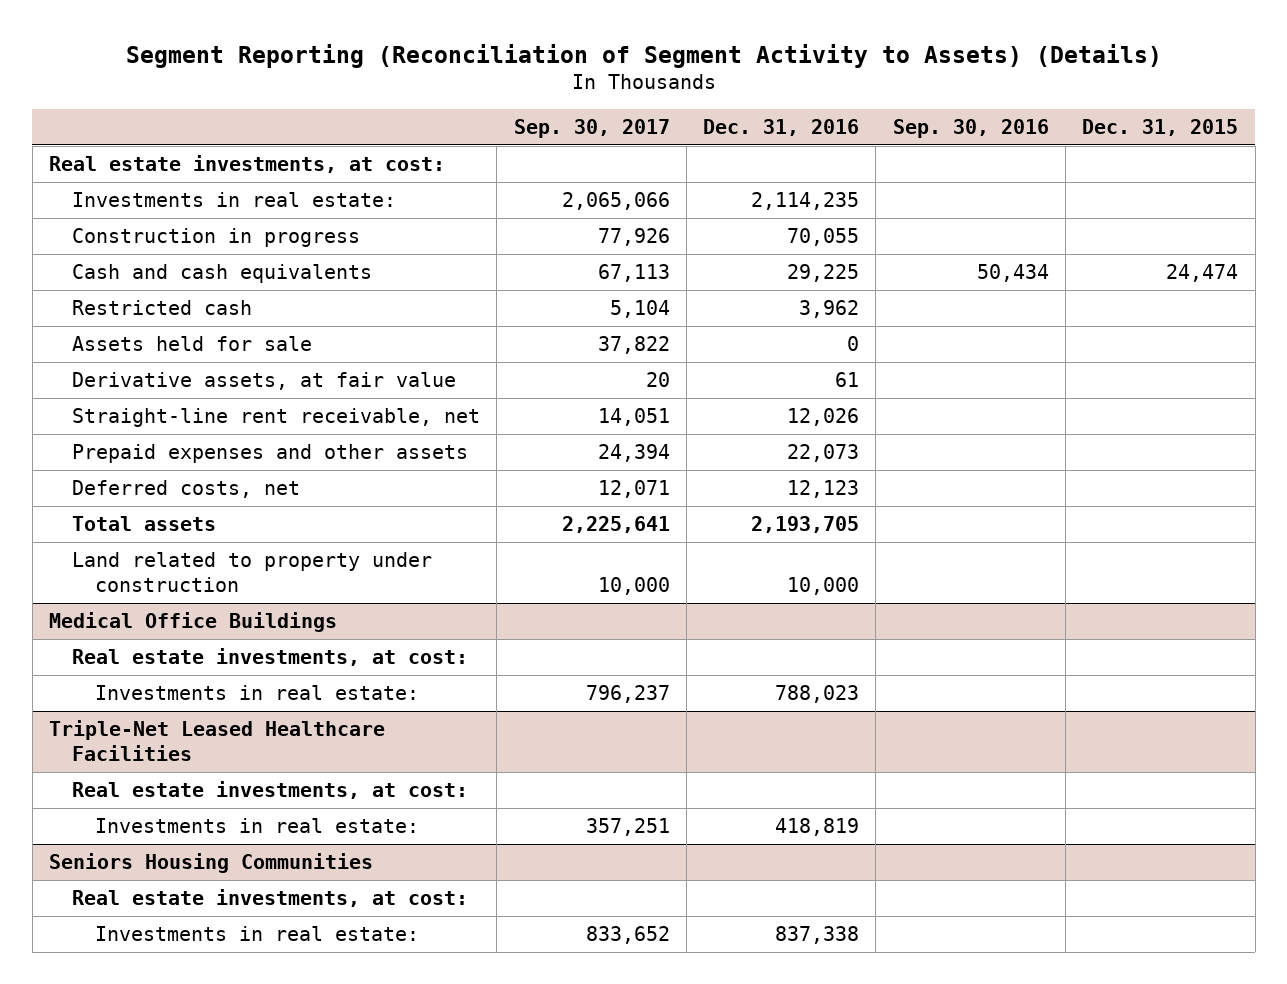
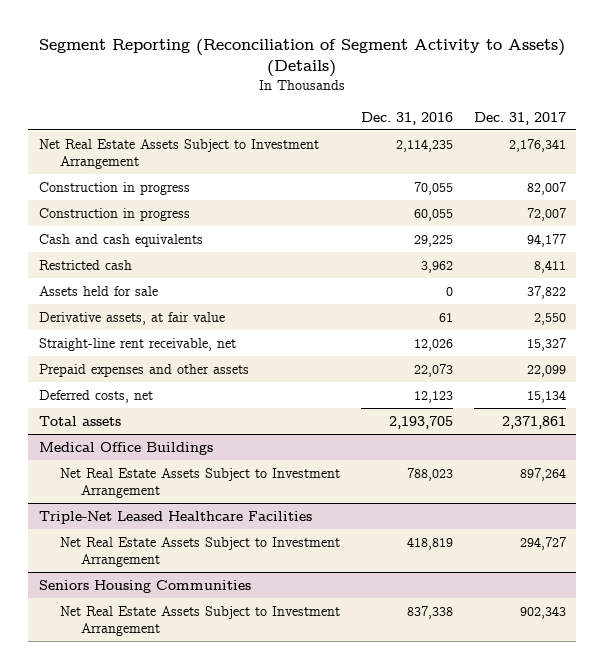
- | Sep. 30, 2017 | Dec. 31, 2016 | Sep. 30, 2016 | Dec. 31, 2015
+ | Dec. 31, 2016 | Dec. 31, 2017
- Real estate investments, at cost:
- Investments in real estate: | 2,065,066 | 2,114,235 | |
+ Net Real Estate Assets Subject to Investment Arrangement | 2,114,235 | 2,176,341
+ Construction in progress | 60,055 | 72,007
- Land related to property under construction | 10,000 | 10,000 | |
@ Medical Office Buildings
- Real estate investments, at cost:
- Investments in real estate: | 796,237 | 788,023 | |
+ Net Real Estate Assets Subject to Investment Arrangement | 788,023 | 897,264
@ Triple-Net Leased Healthcare Facilities
- Real estate investments, at cost:
- Investments in real estate: | 357,251 | 418,819 | |
+ Net Real Estate Assets Subject to Investment Arrangement | 418,819 | 294,727
@ Seniors Housing Communities
- Real estate investments, at cost:
- Investments in real estate: | 833,652 | 837,338 | |
+ Net Real Estate Assets Subject to Investment Arrangement | 837,338 | 902,343

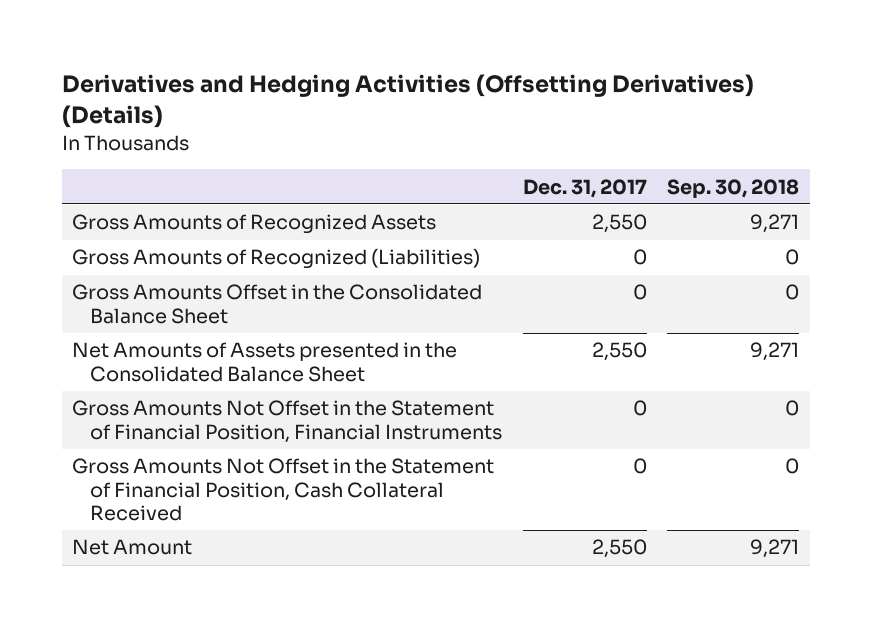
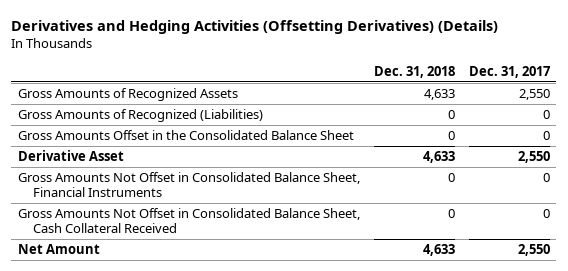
- | Dec. 31, 2017 | Sep. 30, 2018
+ | Dec. 31, 2018 | Dec. 31, 2017
- Net Amounts of Assets presented in the Consolidated Balance Sheet | 2,550 | 9,271
- Gross Amounts Not Offset in the Statement of Financial Position, Financial Instruments | 0 | 0
- Gross Amounts Not Offset in the Statement of Financial Position, Cash Collateral Received | 0 | 0
+ Derivative Asset | 4,633 | 2,550
+ Gross Amounts Not Offset in Consolidated Balance Sheet, Financial Instruments | 0 | 0
+ Gross Amounts Not Offset in Consolidated Balance Sheet, Cash Collateral Received | 0 | 0

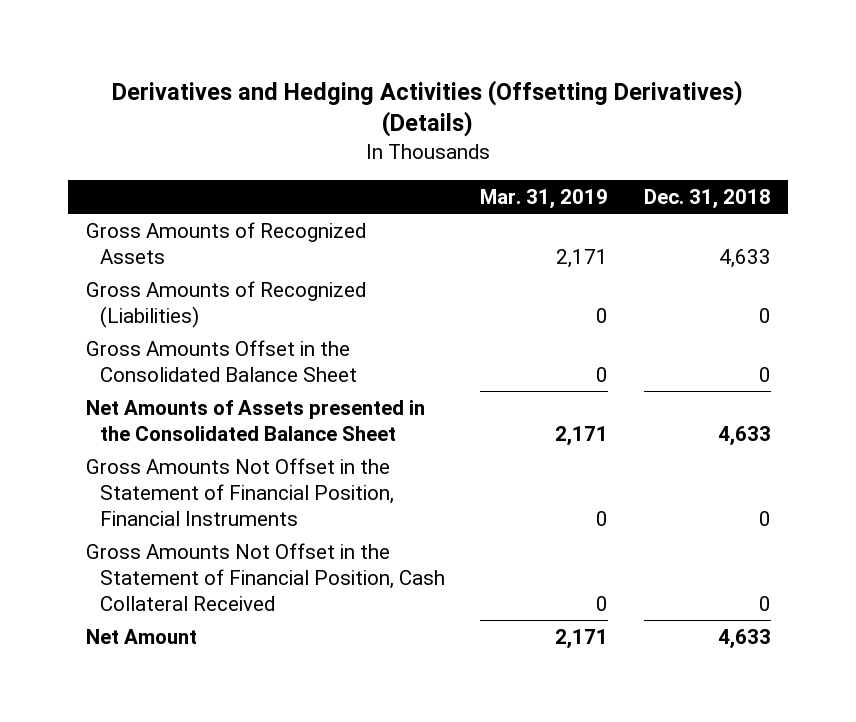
- | Dec. 31, 2018 | Dec. 31, 2017
+ | Mar. 31, 2019 | Dec. 31, 2018
- Derivative Asset | 4,633 | 2,550
- Gross Amounts Not Offset in Consolidated Balance Sheet, Financial Instruments | 0 | 0
- Gross Amounts Not Offset in Consolidated Balance Sheet, Cash Collateral Received | 0 | 0
+ Net Amounts of Assets presented in the Consolidated Balance Sheet | 2,171 | 4,633
+ Gross Amounts Not Offset in the Statement of Financial Position, Financial Instruments | 0 | 0
+ Gross Amounts Not Offset in the Statement of Financial Position, Cash Collateral Received | 0 | 0

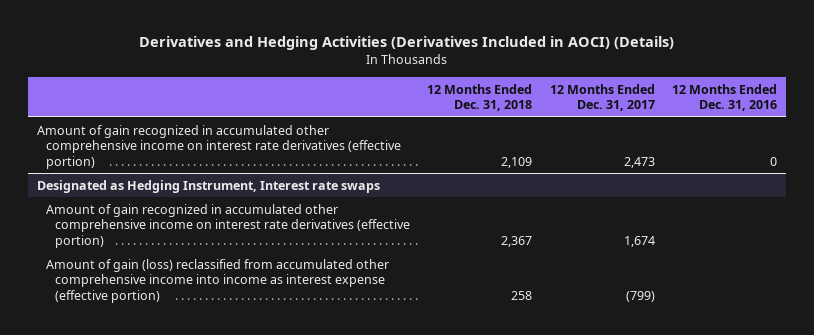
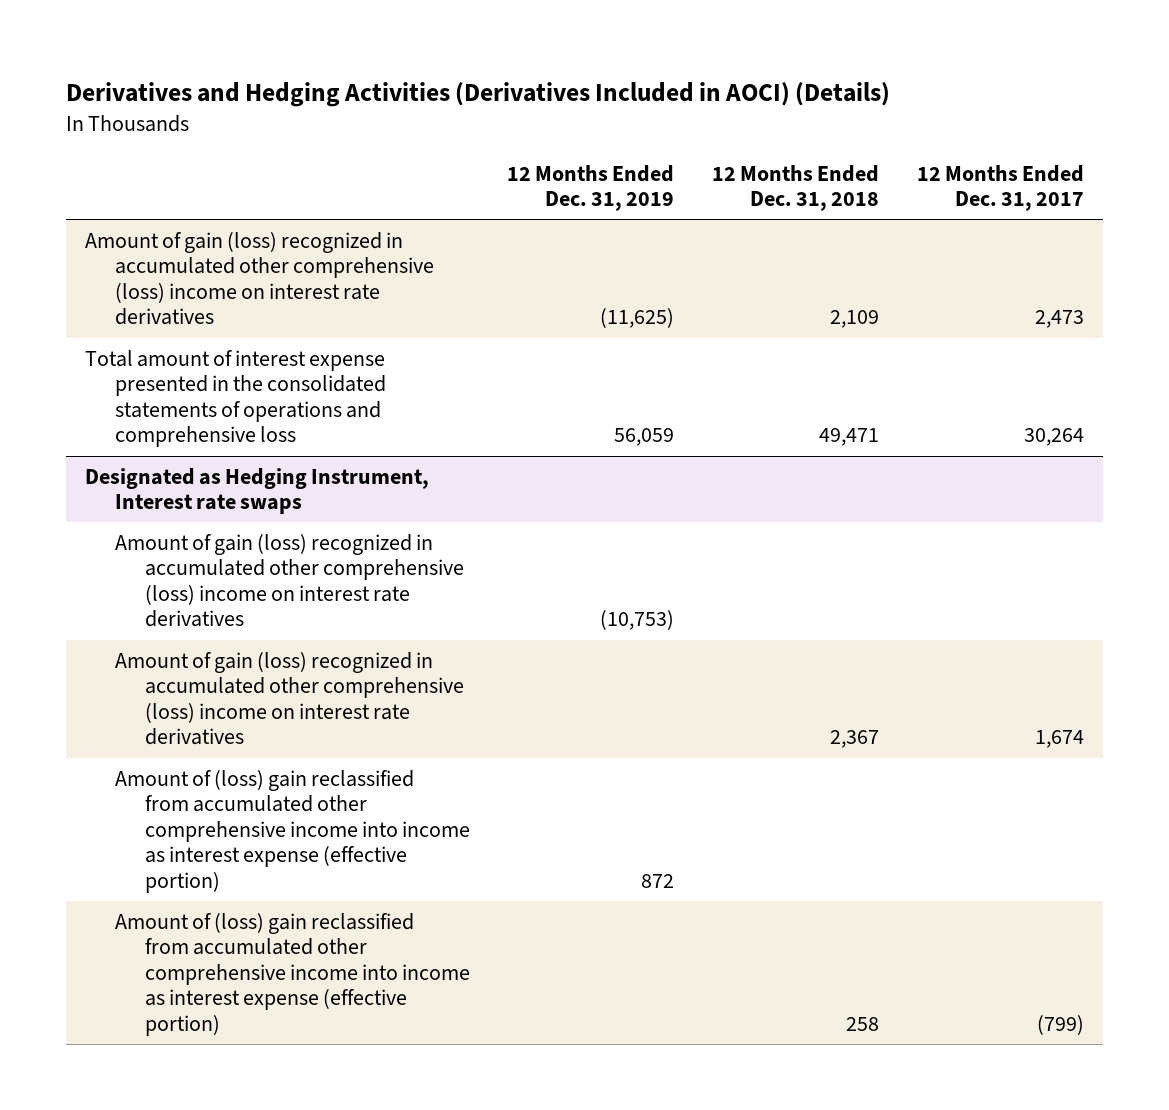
- | 12 Months Ended Dec. 31, 2018 | 12 Months Ended Dec. 31, 2017 | 12 Months Ended Dec. 31, 2016
+ | 12 Months Ended Dec. 31, 2019 | 12 Months Ended Dec. 31, 2018 | 12 Months Ended Dec. 31, 2017
- Amount of gain recognized in accumulated other comprehensive income on interest rate derivatives (effective portion) | 2,109 | 2,473 | 0
+ Amount of gain (loss) recognized in accumulated other comprehensive (loss) income on interest rate derivatives | (11,625) | 2,109 | 2,473
+ Total amount of interest expense presented in the consolidated statements of operations and comprehensive loss | 56,059 | 49,471 | 30,264
@ Designated as Hedging Instrument, Interest rate swaps
- Amount of gain recognized in accumulated other comprehensive income on interest rate derivatives (effective portion) | 2,367 | 1,674 |
- Amount of gain (loss) reclassified from accumulated other comprehensive income into income as interest expense (effective portion) | 258 | (799) |
+ Amount of gain (loss) recognized in accumulated other comprehensive (loss) income on interest rate derivatives | (10,753) | |
+ Amount of gain (loss) recognized in accumulated other comprehensive (loss) income on interest rate derivatives | | 2,367 | 1,674
+ Amount of (loss) gain reclassified from accumulated other comprehensive income into income as interest expense (effective portion) | 872 | |
+ Amount of (loss) gain reclassified from accumulated other comprehensive income into income as interest expense (effective portion) | | 258 | (799)

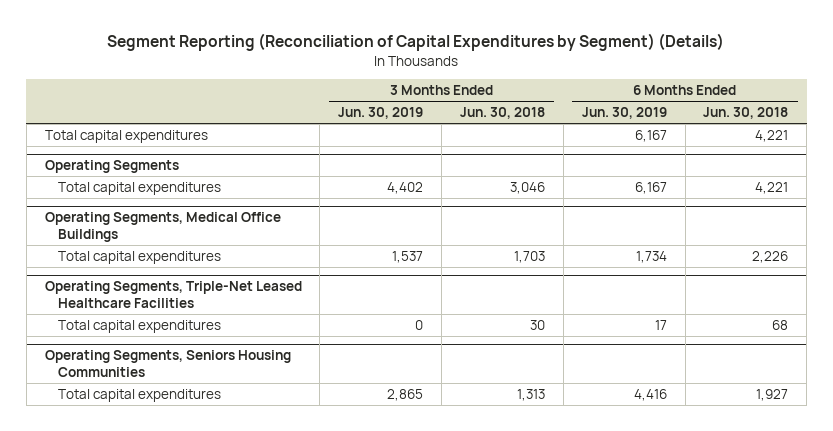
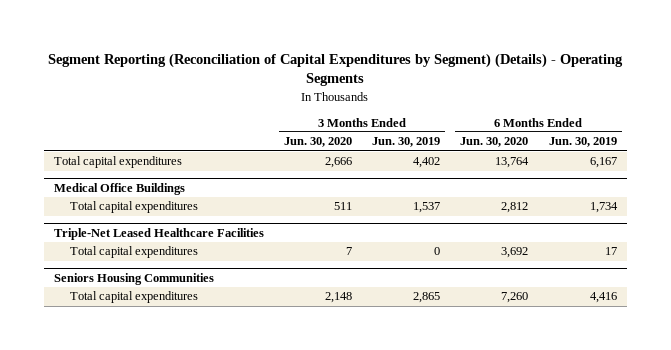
- Segment Reporting (Reconciliation of Capital Expenditures by Segment) (Details)
+ Segment Reporting (Reconciliation of Capital Expenditures by Segment) (Details) - Operating Segments
- | 3 Months Ended Jun. 30, 2019 | 3 Months Ended Jun. 30, 2018 | 6 Months Ended Jun. 30, 2019 | 6 Months Ended Jun. 30, 2018
+ | 3 Months Ended Jun. 30, 2020 | 3 Months Ended Jun. 30, 2019 | 6 Months Ended Jun. 30, 2020 | 6 Months Ended Jun. 30, 2019
- Total capital expenditures | | | 6,167 | 4,221
- Operating Segments
- Operating Segments, Medical Office Buildings
+ Medical Office Buildings
- Operating Segments, Triple-Net Leased Healthcare Facilities
+ Triple-Net Leased Healthcare Facilities
- Operating Segments, Seniors Housing Communities
+ Seniors Housing Communities

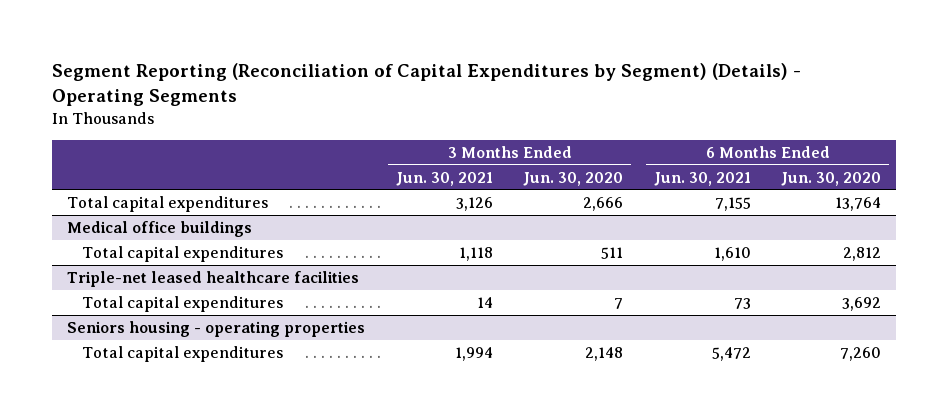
- | 3 Months Ended Jun. 30, 2020 | 3 Months Ended Jun. 30, 2019 | 6 Months Ended Jun. 30, 2020 | 6 Months Ended Jun. 30, 2019
+ | 3 Months Ended Jun. 30, 2021 | 3 Months Ended Jun. 30, 2020 | 6 Months Ended Jun. 30, 2021 | 6 Months Ended Jun. 30, 2020
- Medical Office Buildings
+ Medical office buildings
- Triple-Net Leased Healthcare Facilities
+ Triple-net leased healthcare facilities
- Seniors Housing Communities
+ Seniors housing - operating properties

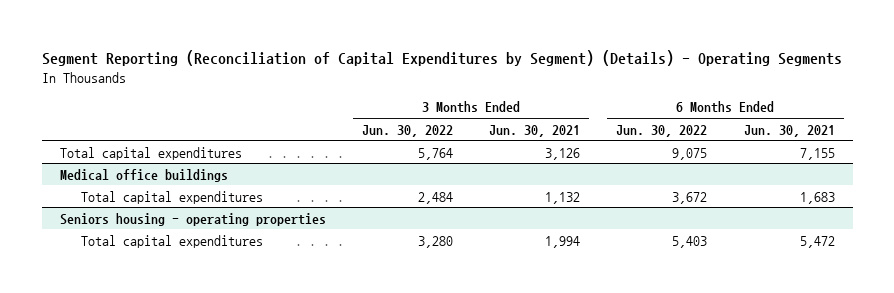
- | 3 Months Ended Jun. 30, 2021 | 3 Months Ended Jun. 30, 2020 | 6 Months Ended Jun. 30, 2021 | 6 Months Ended Jun. 30, 2020
+ | 3 Months Ended Jun. 30, 2022 | 3 Months Ended Jun. 30, 2021 | 6 Months Ended Jun. 30, 2022 | 6 Months Ended Jun. 30, 2021
@ Medical office buildings
- Total capital expenditures | 1,118 | 511 | 1,610 | 2,812
- Triple-net leased healthcare facilities
- Total capital expenditures | 14 | 7 | 73 | 3,692
@ Medical office buildings
+ Total capital expenditures | 2,484 | 1,132 | 3,672 | 1,683

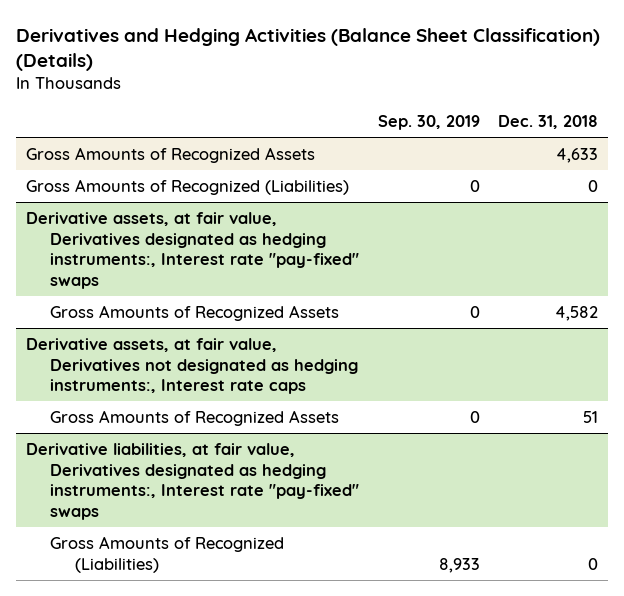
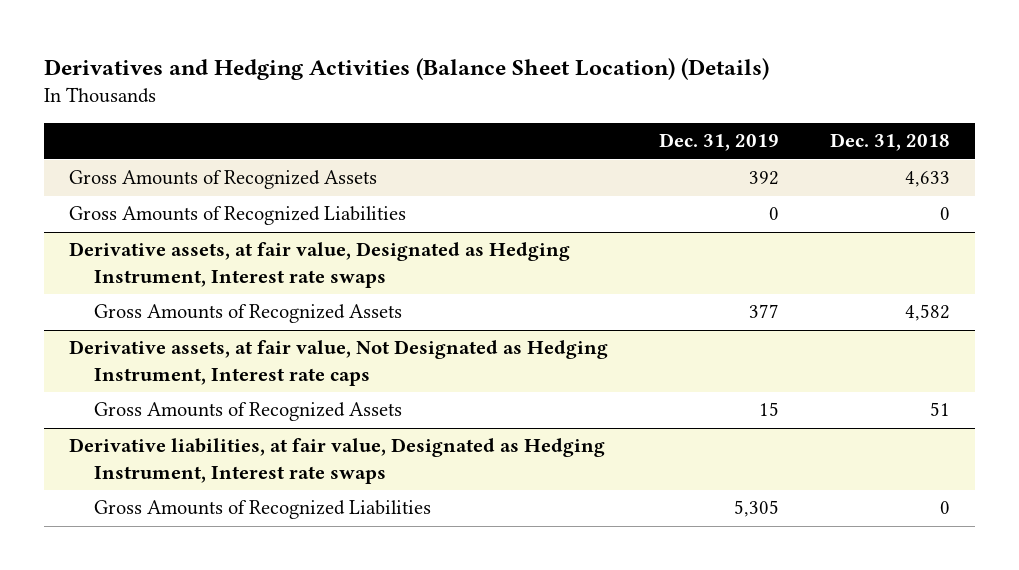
- Derivatives and Hedging Activities (Balance Sheet Classification) (Details)
+ Derivatives and Hedging Activities (Balance Sheet Location) (Details)
- | Sep. 30, 2019 | Dec. 31, 2018
+ | Dec. 31, 2019 | Dec. 31, 2018
- Gross Amounts of Recognized (Liabilities) | 0 | 0
- Derivative assets, at fair value, Derivatives designated as hedging instruments:, Interest rate "pay-fixed" swaps
+ Gross Amounts of Recognized Liabilities | 0 | 0
+ Derivative assets, at fair value, Designated as Hedging Instrument, Interest rate swaps
- Derivative assets, at fair value, Derivatives not designated as hedging instruments:, Interest rate caps
+ Derivative assets, at fair value, Not Designated as Hedging Instrument, Interest rate caps
- Derivative liabilities, at fair value, Derivatives designated as hedging instruments:, Interest rate "pay-fixed" swaps
- Gross Amounts of Recognized (Liabilities) | 8,933 | 0
+ Derivative liabilities, at fair value, Designated as Hedging Instrument, Interest rate swaps
+ Gross Amounts of Recognized Liabilities | 5,305 | 0

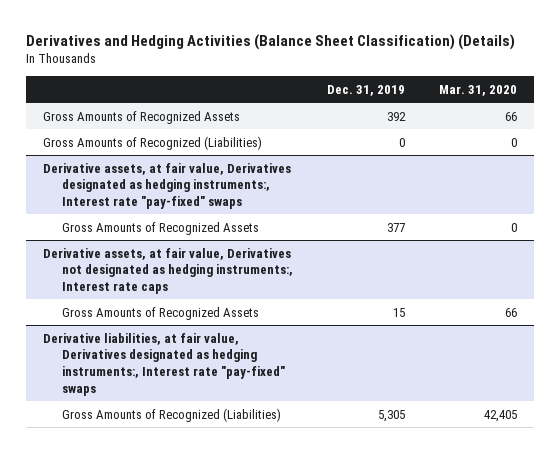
- Derivatives and Hedging Activities (Balance Sheet Location) (Details)
+ Derivatives and Hedging Activities (Balance Sheet Classification) (Details)
- | Dec. 31, 2019 | Dec. 31, 2018
+ | Dec. 31, 2019 | Mar. 31, 2020
- Gross Amounts of Recognized Liabilities | 0 | 0
- Derivative assets, at fair value, Designated as Hedging Instrument, Interest rate swaps
+ Gross Amounts of Recognized (Liabilities) | 0 | 0
+ Derivative assets, at fair value, Derivatives designated as hedging instruments:, Interest rate "pay-fixed" swaps
- Derivative assets, at fair value, Not Designated as Hedging Instrument, Interest rate caps
+ Derivative assets, at fair value, Derivatives not designated as hedging instruments:, Interest rate caps
- Derivative liabilities, at fair value, Designated as Hedging Instrument, Interest rate swaps
- Gross Amounts of Recognized Liabilities | 5,305 | 0
+ Derivative liabilities, at fair value, Derivatives designated as hedging instruments:, Interest rate "pay-fixed" swaps
+ Gross Amounts of Recognized (Liabilities) | 5,305 | 42,405

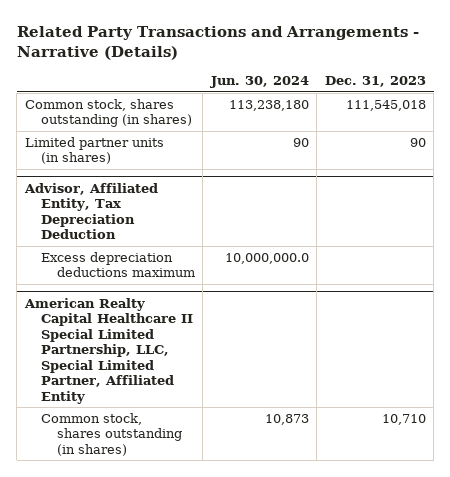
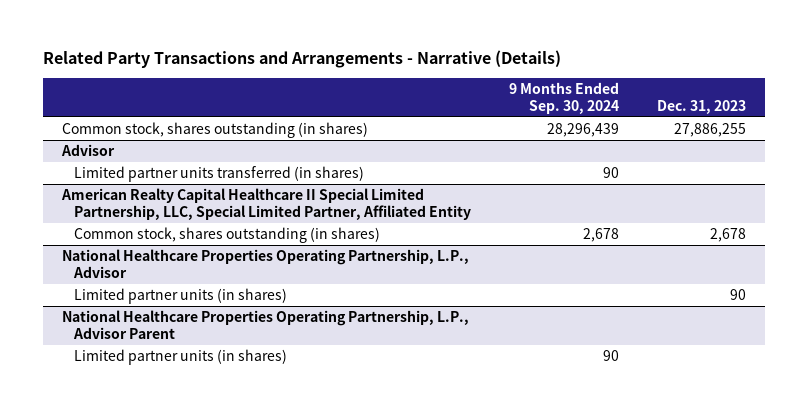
- | Jun. 30, 2024 | Dec. 31, 2023
+ | 9 Months Ended Sep. 30, 2024 | Dec. 31, 2023
- Common stock, shares outstanding (in shares) | 113,238,180 | 111,545,018
- Limited partner units (in shares) | 90 | 90
- Advisor, Affiliated Entity, Tax Depreciation Deduction
- Excess depreciation deductions maximum | 10,000,000.0 |
+ Common stock, shares outstanding (in shares) | 28,296,439 | 27,886,255
+ Advisor
+ Limited partner units transferred (in shares) | 90 |
@ American Realty Capital Healthcare II Special Limited Partnership, LLC, Special Limited Partner, Affiliated Entity
- Common stock, shares outstanding (in shares) | 10,873 | 10,710
+ Common stock, shares outstanding (in shares) | 2,678 | 2,678
+ National Healthcare Properties Operating Partnership, L.P., Advisor
+ Limited partner units (in shares) | | 90
+ National Healthcare Properties Operating Partnership, L.P., Advisor Parent
+ Limited partner units (in shares) | 90 |

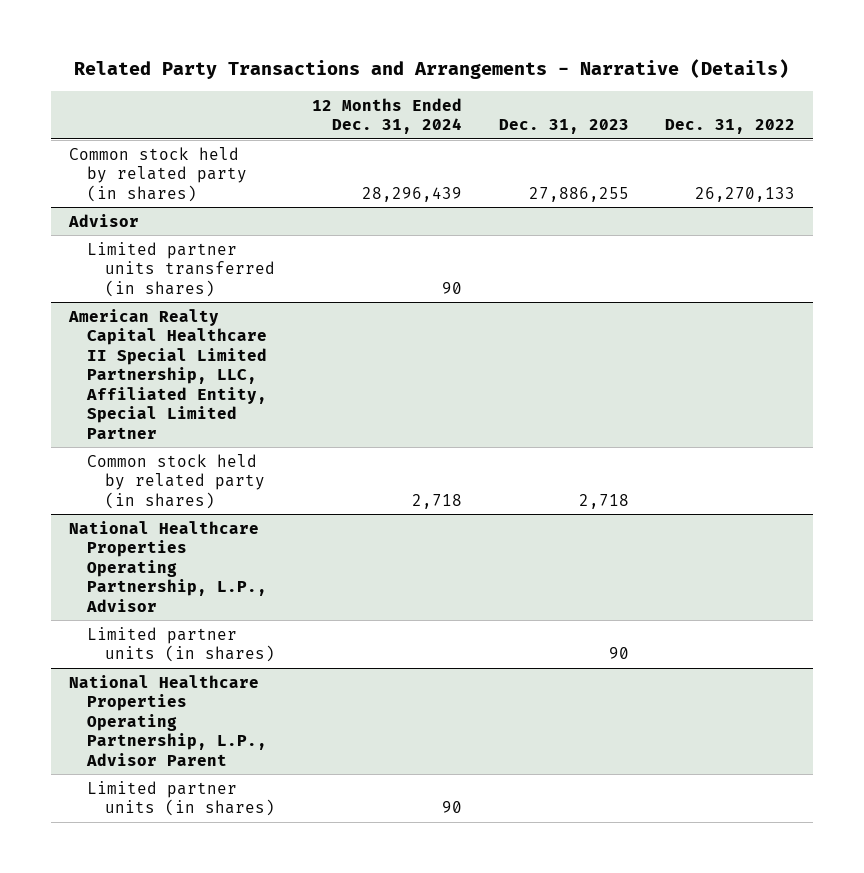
- | 9 Months Ended Sep. 30, 2024 | Dec. 31, 2023
+ | 12 Months Ended Dec. 31, 2024 | Dec. 31, 2023 | Dec. 31, 2022
- Common stock, shares outstanding (in shares) | 28,296,439 | 27,886,255
+ Common stock held by related party (in shares) | 28,296,439 | 27,886,255 | 26,270,133
- American Realty Capital Healthcare II Special Limited Partnership, LLC, Special Limited Partner, Affiliated Entity
- Common stock, shares outstanding (in shares) | 2,678 | 2,678
+ American Realty Capital Healthcare II Special Limited Partnership, LLC, Affiliated Entity, Special Limited Partner
+ Common stock held by related party (in shares) | 2,718 | 2,718 |

